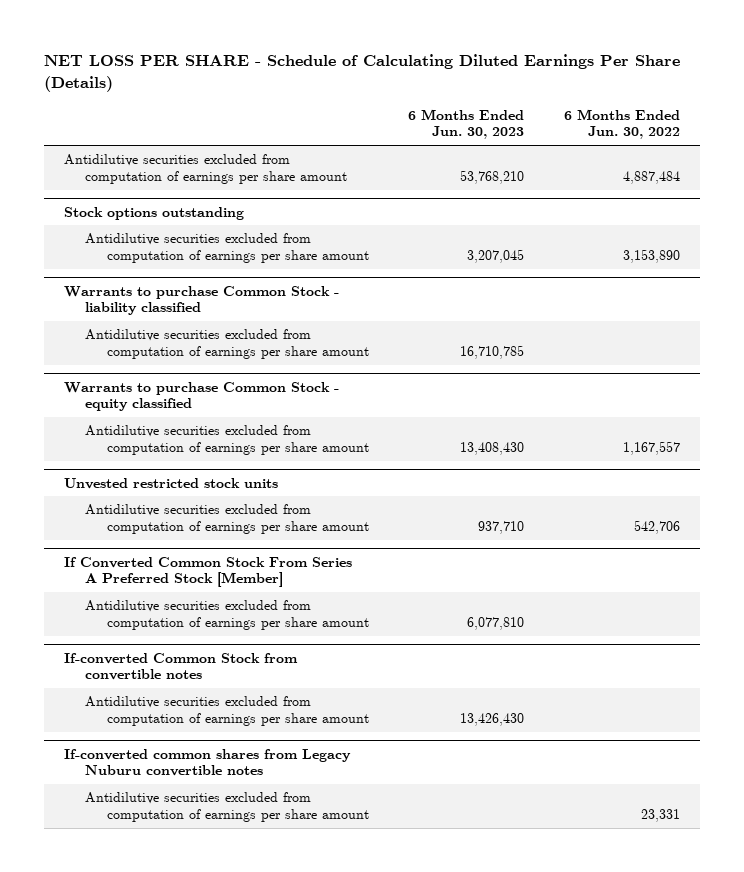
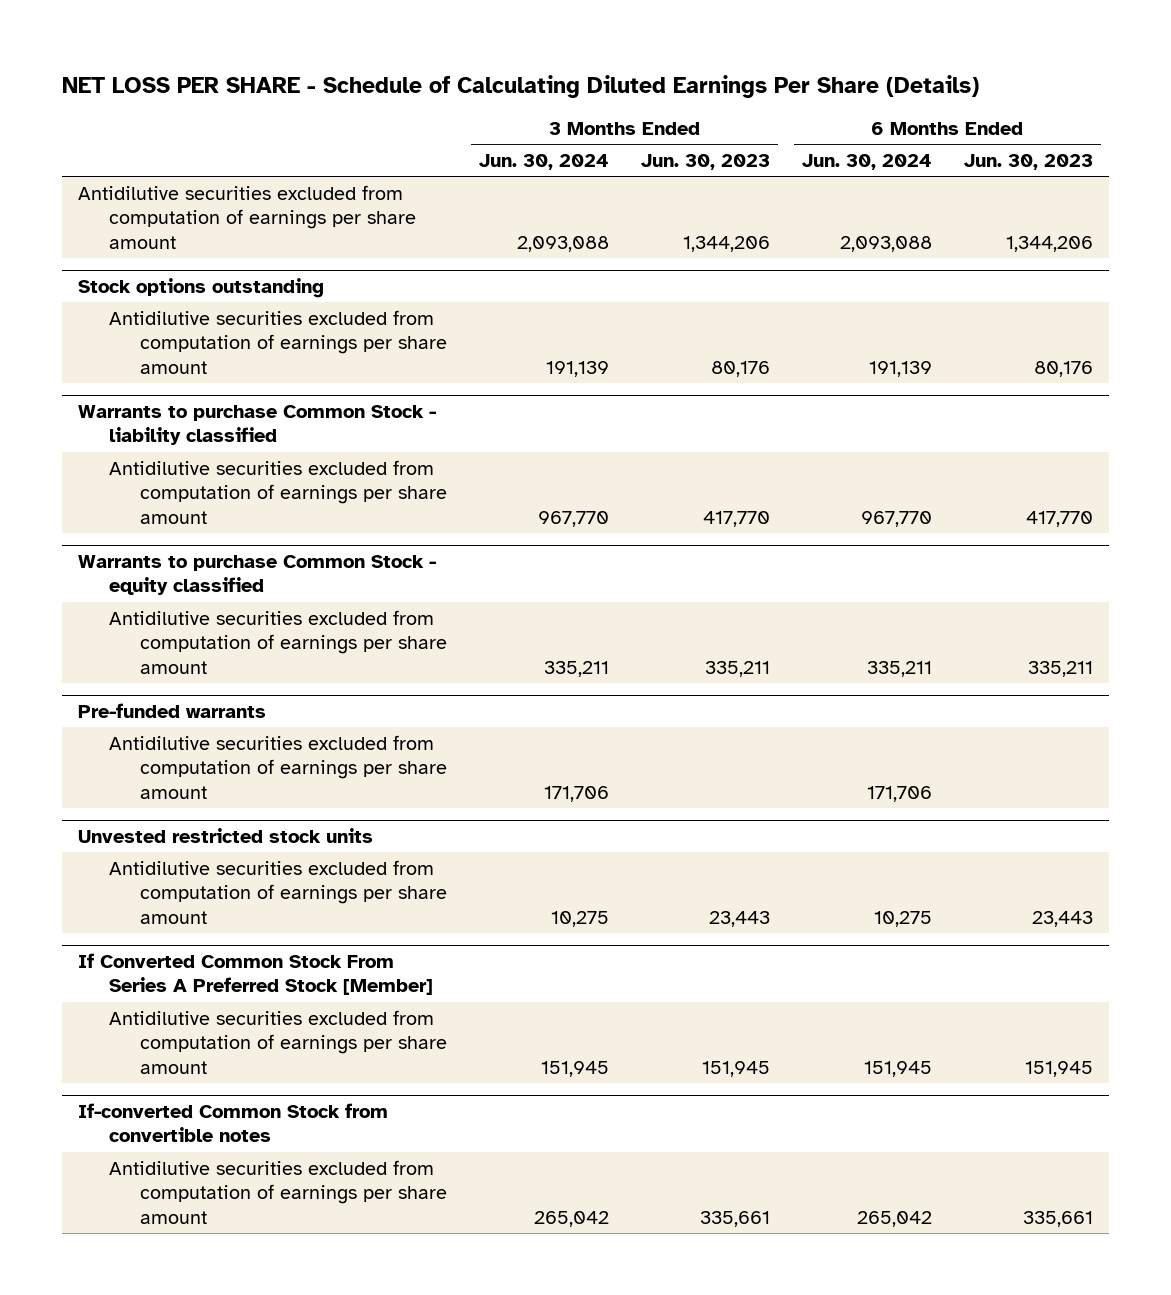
- | 6 Months Ended Jun. 30, 2023 | 6 Months Ended Jun. 30, 2022
+ | 3 Months Ended Jun. 30, 2024 | 3 Months Ended Jun. 30, 2023 | 6 Months Ended Jun. 30, 2024 | 6 Months Ended Jun. 30, 2023
- Antidilutive securities excluded from computation of earnings per share amount | 53,768,210 | 4,887,484
+ Antidilutive securities excluded from computation of earnings per share amount | 2,093,088 | 1,344,206 | 2,093,088 | 1,344,206
@ Stock options outstanding
- Antidilutive securities excluded from computation of earnings per share amount | 3,207,045 | 3,153,890
+ Antidilutive securities excluded from computation of earnings per share amount | 191,139 | 80,176 | 191,139 | 80,176
@ Warrants to purchase Common Stock - liability classified
- Antidilutive securities excluded from computation of earnings per share amount | 16,710,785 |
+ Antidilutive securities excluded from computation of earnings per share amount | 967,770 | 417,770 | 967,770 | 417,770
@ Warrants to purchase Common Stock - equity classified
- Antidilutive securities excluded from computation of earnings per share amount | 13,408,430 | 1,167,557
+ Antidilutive securities excluded from computation of earnings per share amount | 335,211 | 335,211 | 335,211 | 335,211
+ Pre-funded warrants
+ Antidilutive securities excluded from computation of earnings per share amount | 171,706 | | 171,706 |
@ Unvested restricted stock units
- Antidilutive securities excluded from computation of earnings per share amount | 937,710 | 542,706
+ Antidilutive securities excluded from computation of earnings per share amount | 10,275 | 23,443 | 10,275 | 23,443
@ If Converted Common Stock From Series A Preferred Stock [Member]
- Antidilutive securities excluded from computation of earnings per share amount | 6,077,810 |
+ Antidilutive securities excluded from computation of earnings per share amount | 151,945 | 151,945 | 151,945 | 151,945
@ If-converted Common Stock from convertible notes
- Antidilutive securities excluded from computation of earnings per share amount | 13,426,430 |
- If-converted common shares from Legacy Nuburu convertible notes
- Antidilutive securities excluded from computation of earnings per share amount | | 23,331
@ If-converted Common Stock from convertible notes
+ Antidilutive securities excluded from computation of earnings per share amount | 265,042 | 335,661 | 265,042 | 335,661

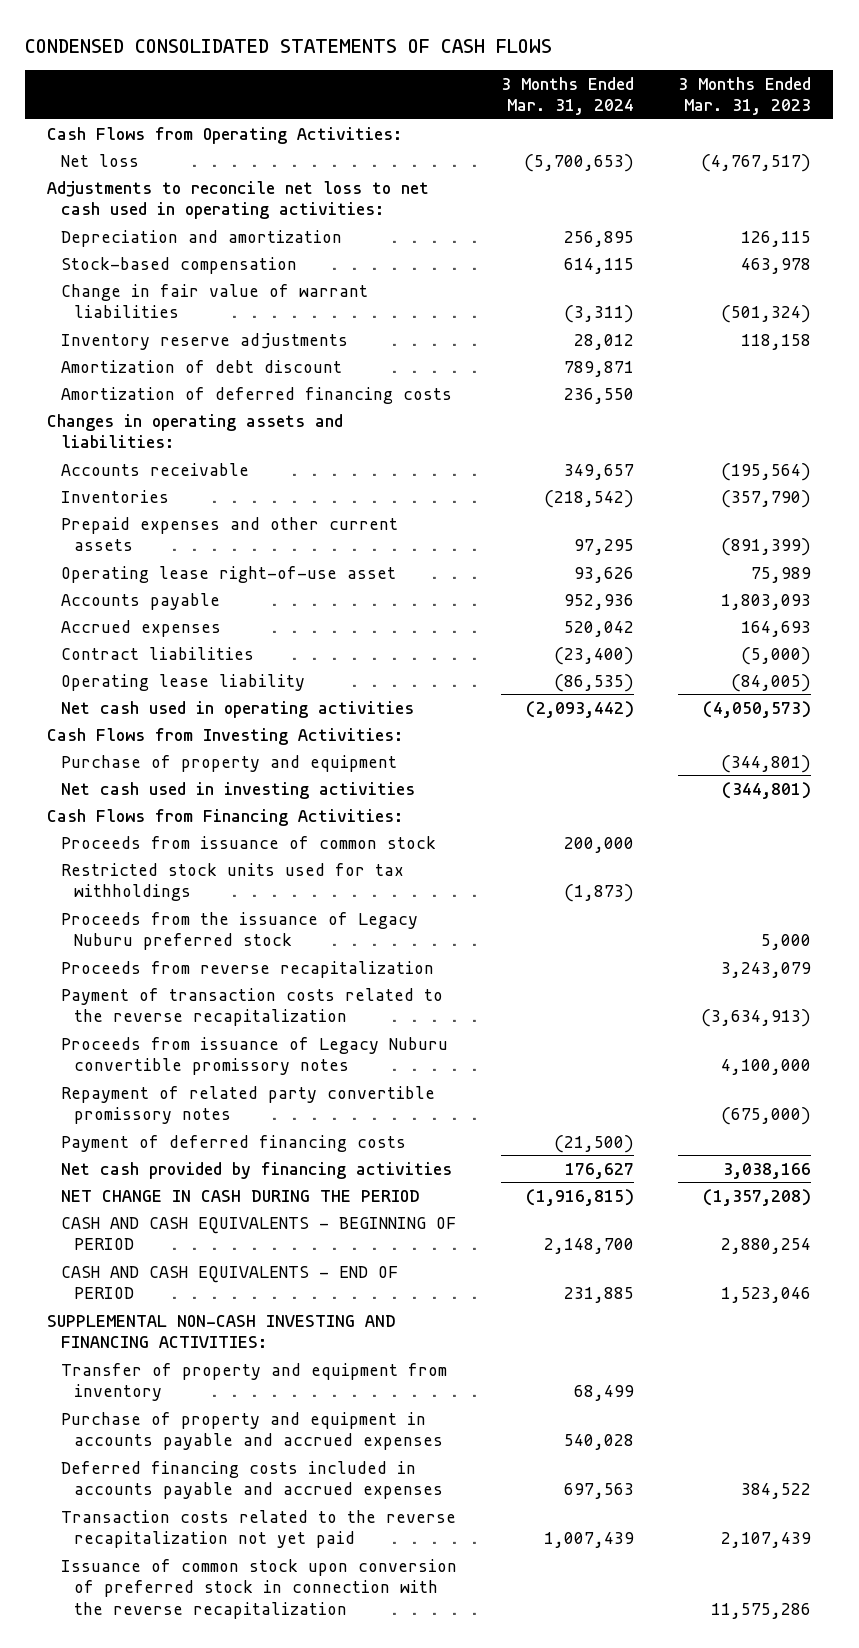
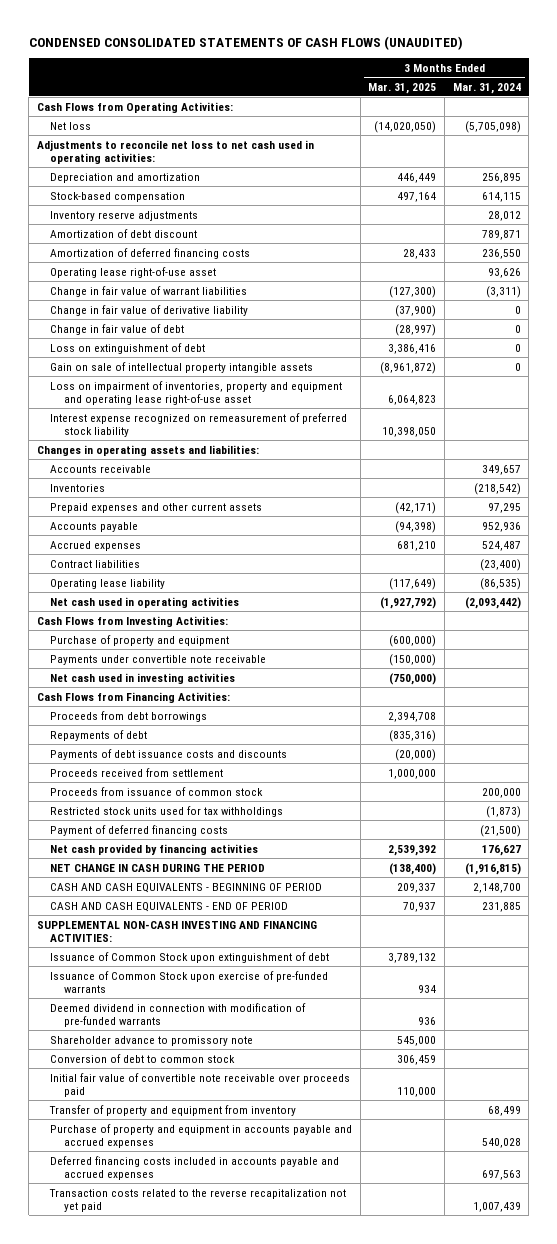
- CONDENSED CONSOLIDATED STATEMENTS OF CASH FLOWS
+ CONDENSED CONSOLIDATED STATEMENTS OF CASH FLOWS (UNAUDITED)
- | 3 Months Ended Mar. 31, 2024 | 3 Months Ended Mar. 31, 2023
+ | 3 Months Ended Mar. 31, 2025 | 3 Months Ended Mar. 31, 2024
- Net loss | (5,700,653) | (4,767,517)
+ Net loss | (14,020,050) | (5,705,098)
moved up: Operating lease right-of-use asset | | 93,626
moved down: Change in fair value of warrant liabilities | (127,300) | (3,311)
+ Change in fair value of derivative liability | (37,900) | 0
+ Change in fair value of debt | (28,997) | 0
+ Loss on extinguishment of debt | 3,386,416 | 0
+ Gain on sale of intellectual property intangible assets | (8,961,872) | 0
+ Loss on impairment of inventories, property and equipment and operating lease right-of-use asset | 6,064,823 |
+ Interest expense recognized on remeasurement of preferred stock liability | 10,398,050 |
- Accrued expenses | 520,042 | 164,693
+ Accrued expenses | 681,210 | 524,487
+ Payments under convertible note receivable | (150,000) |
+ Proceeds from debt borrowings | 2,394,708 |
+ Repayments of debt | (835,316) |
+ Payments of debt issuance costs and discounts | (20,000) |
+ Proceeds received from settlement | 1,000,000 |
- Proceeds from the issuance of Legacy Nuburu preferred stock | | 5,000
- Proceeds from reverse recapitalization | | 3,243,079
- Payment of transaction costs related to the reverse recapitalization | | (3,634,913)
- Proceeds from issuance of Legacy Nuburu convertible promissory notes | | 4,100,000
- Repayment of related party convertible promissory notes | | (675,000)
+ Issuance of Common Stock upon extinguishment of debt | 3,789,132 |
+ Issuance of Common Stock upon exercise of pre-funded warrants | 934 |
+ Deemed dividend in connection with modification of pre-funded warrants | 936 |
+ Shareholder advance to promissory note | 545,000 |
+ Conversion of debt to common stock | 306,459 |
+ Initial fair value of convertible note receivable over proceeds paid | 110,000 |
- Issuance of common stock upon conversion of preferred stock in connection with the reverse recapitalization | | 11,575,286

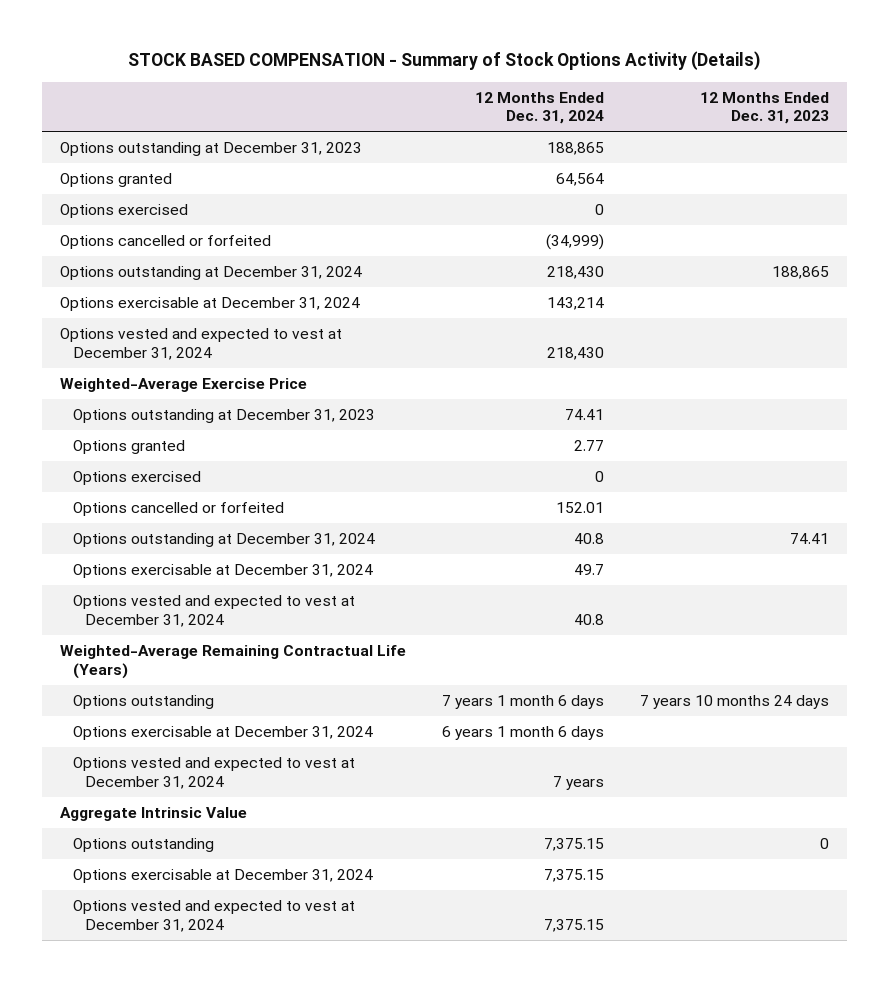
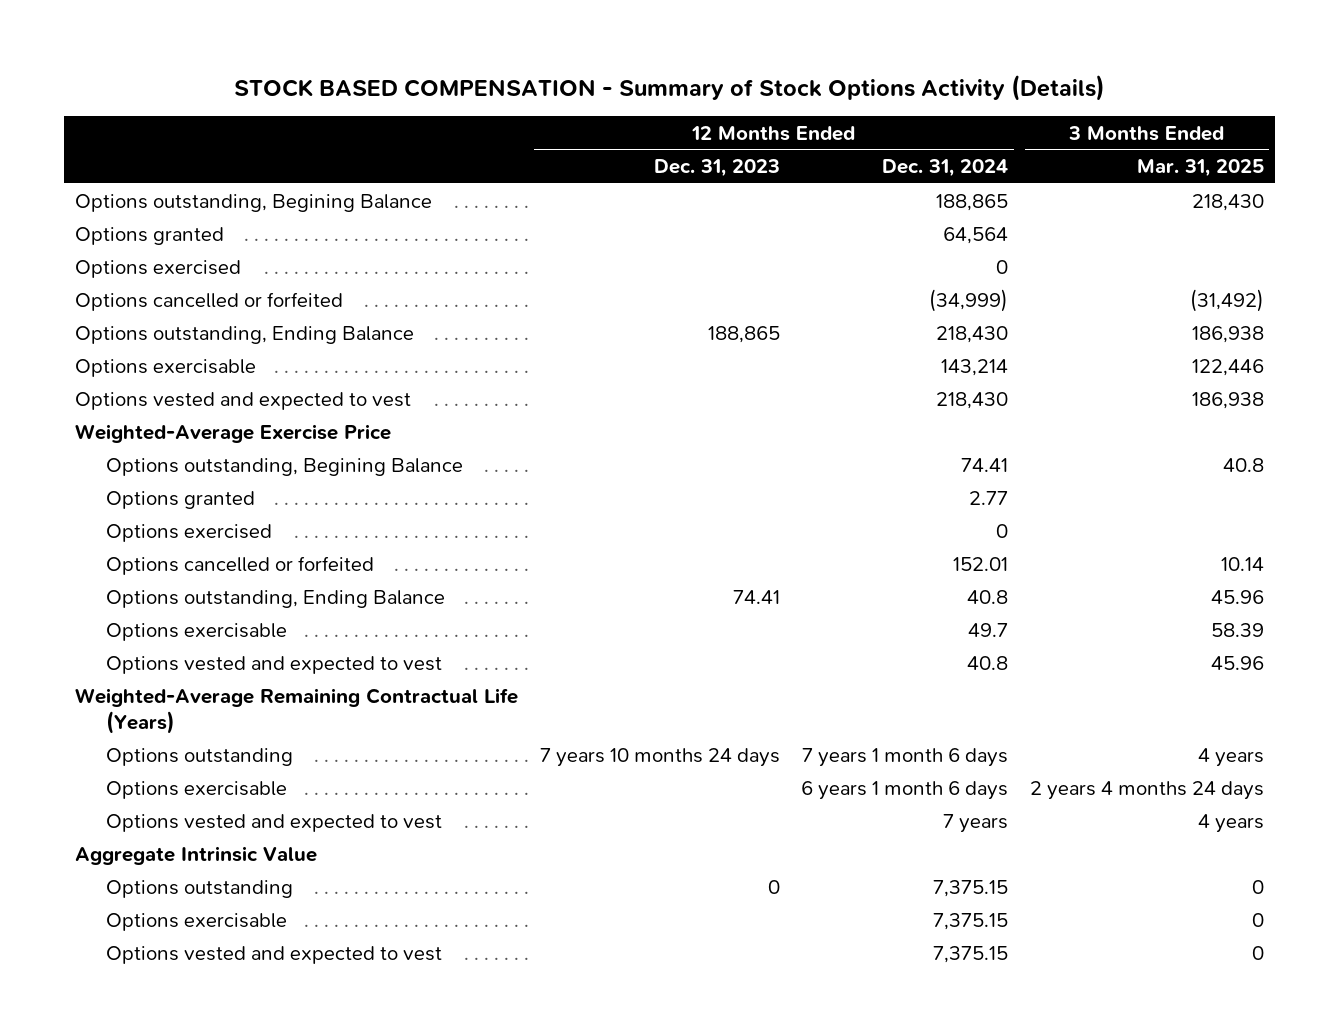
- | 12 Months Ended Dec. 31, 2024 | 12 Months Ended Dec. 31, 2023
+ | 12 Months Ended Dec. 31, 2023 | 12 Months Ended Dec. 31, 2024 | 3 Months Ended Mar. 31, 2025
- Options outstanding at December 31, 2023 | 188,865 |
+ Options outstanding, Begining Balance | | 188,865 | 218,430
- Options outstanding at December 31, 2024 | 218,430 | 188,865
- Options exercisable at December 31, 2024 | 143,214 |
- Options vested and expected to vest at December 31, 2024 | 218,430 |
+ Options outstanding, Ending Balance | 188,865 | 218,430 | 186,938
+ Options exercisable | | 143,214 | 122,446
+ Options vested and expected to vest | | 218,430 | 186,938
- Options outstanding at December 31, 2023 | 74.41 |
+ Options outstanding, Begining Balance | | 74.41 | 40.8
- Options outstanding at December 31, 2024 | 40.8 | 74.41
- Options exercisable at December 31, 2024 | 49.7 |
- Options vested and expected to vest at December 31, 2024 | 40.8 |
+ Options outstanding, Ending Balance | 74.41 | 40.8 | 45.96
+ Options exercisable | | 49.7 | 58.39
+ Options vested and expected to vest | | 40.8 | 45.96
- Options exercisable at December 31, 2024 | 6 years 1 month 6 days |
- Options vested and expected to vest at December 31, 2024 | 7 years |
+ Options exercisable | | 6 years 1 month 6 days | 2 years 4 months 24 days
+ Options vested and expected to vest | | 7 years | 4 years
- Options exercisable at December 31, 2024 | 7,375.15 |
- Options vested and expected to vest at December 31, 2024 | 7,375.15 |
+ Options exercisable | | 7,375.15 | 0
+ Options vested and expected to vest | | 7,375.15 | 0

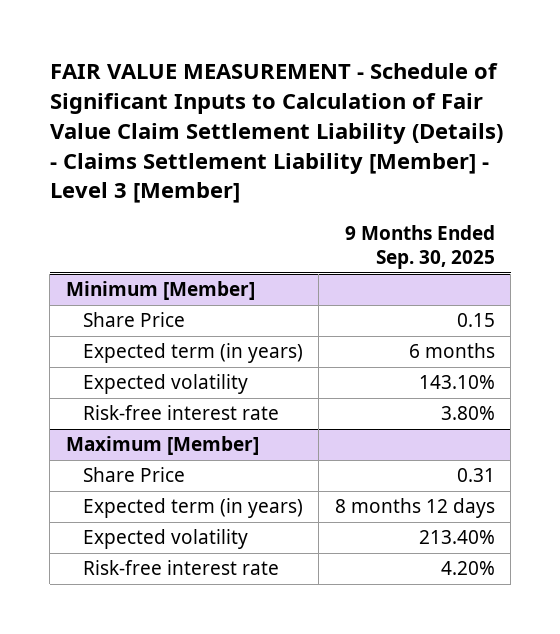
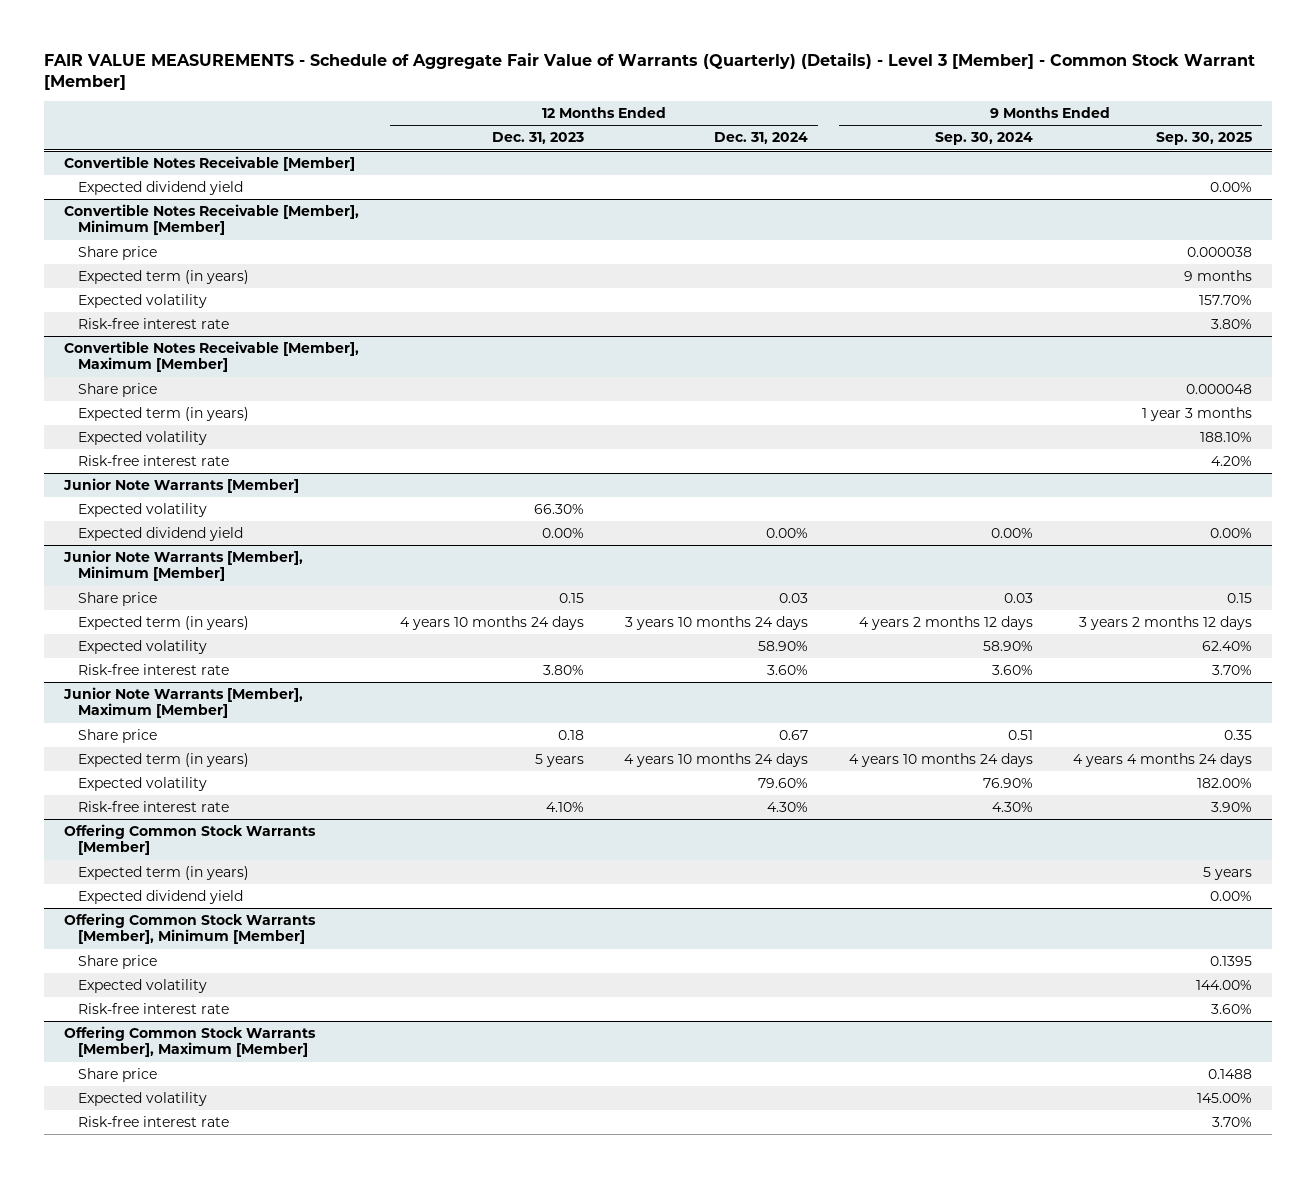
- FAIR VALUE MEASUREMENT - Schedule of Significant Inputs to Calculation of Fair Value Claim Settlement Liability (Details) - Claims Settlement Liability [Member] - Level 3 [Member]
+ FAIR VALUE MEASUREMENTS - Schedule of Aggregate Fair Value of Warrants (Quarterly) (Details) - Level 3 [Member] - Common Stock Warrant [Member]
- | 9 Months Ended Sep. 30, 2025
+ | 12 Months Ended Dec. 31, 2023 | 12 Months Ended Dec. 31, 2024 | 9 Months Ended Sep. 30, 2024 | 9 Months Ended Sep. 30, 2025
- Minimum [Member]
- Share Price | 0.15
- Expected term (in years) | 6 months
- Expected volatility | 143.10%
+ Convertible Notes Receivable [Member]
+ Expected dividend yield | | | | 0.00%
+ Convertible Notes Receivable [Member], Minimum [Member]
+ Share price | | | | 0.000038
+ Expected term (in years) | | | | 9 months
+ Expected volatility | | | | 157.70%
- Maximum [Member]
- Share Price | 0.31
- Expected term (in years) | 8 months 12 days
- Expected volatility | 213.40%
+ Convertible Notes Receivable [Member], Maximum [Member]
+ Share price | | | | 0.000048
+ Expected term (in years) | | | | 1 year 3 months
+ Expected volatility | | | | 188.10%
+ Junior Note Warrants [Member]
+ Expected volatility | 66.30% | | |
+ Expected dividend yield | 0.00% | 0.00% | 0.00% | 0.00%
+ Junior Note Warrants [Member], Minimum [Member]
+ Share price | 0.15 | 0.03 | 0.03 | 0.15
+ Expected term (in years) | 4 years 10 months 24 days | 3 years 10 months 24 days | 4 years 2 months 12 days | 3 years 2 months 12 days
+ Expected volatility | | 58.90% | 58.90% | 62.40%
+ Risk-free interest rate | 3.80% | 3.60% | 3.60% | 3.70%
+ Junior Note Warrants [Member], Maximum [Member]
+ Share price | 0.18 | 0.67 | 0.51 | 0.35
+ Expected term (in years) | 5 years | 4 years 10 months 24 days | 4 years 10 months 24 days | 4 years 4 months 24 days
+ Expected volatility | | 79.60% | 76.90% | 182.00%
+ Risk-free interest rate | 4.10% | 4.30% | 4.30% | 3.90%
+ Offering Common Stock Warrants [Member]
+ Expected term (in years) | | | | 5 years
+ Expected dividend yield | | | | 0.00%
+ Offering Common Stock Warrants [Member], Minimum [Member]
+ Share price | | | | 0.1395
+ Expected volatility | | | | 144.00%
+ Risk-free interest rate | | | | 3.60%
+ Offering Common Stock Warrants [Member], Maximum [Member]
+ Share price | | | | 0.1488
+ Expected volatility | | | | 145.00%
+ Risk-free interest rate | | | | 3.70%

